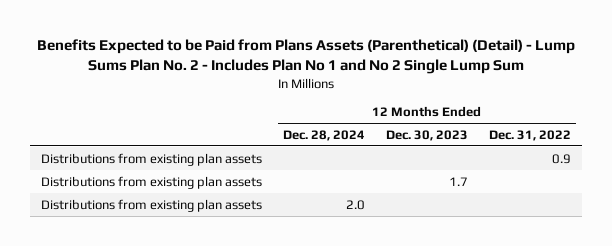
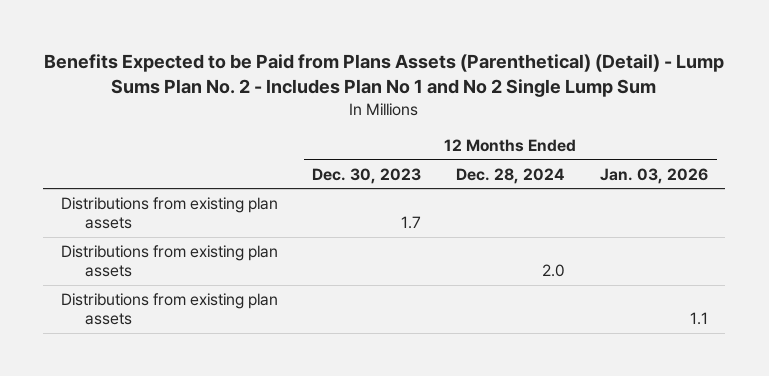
- | 12 Months Ended Dec. 28, 2024 | 12 Months Ended Dec. 30, 2023 | 12 Months Ended Dec. 31, 2022
+ | 12 Months Ended Dec. 30, 2023 | 12 Months Ended Dec. 28, 2024 | 12 Months Ended Jan. 03, 2026
moved down: Distributions from existing plan assets | | | 1.1

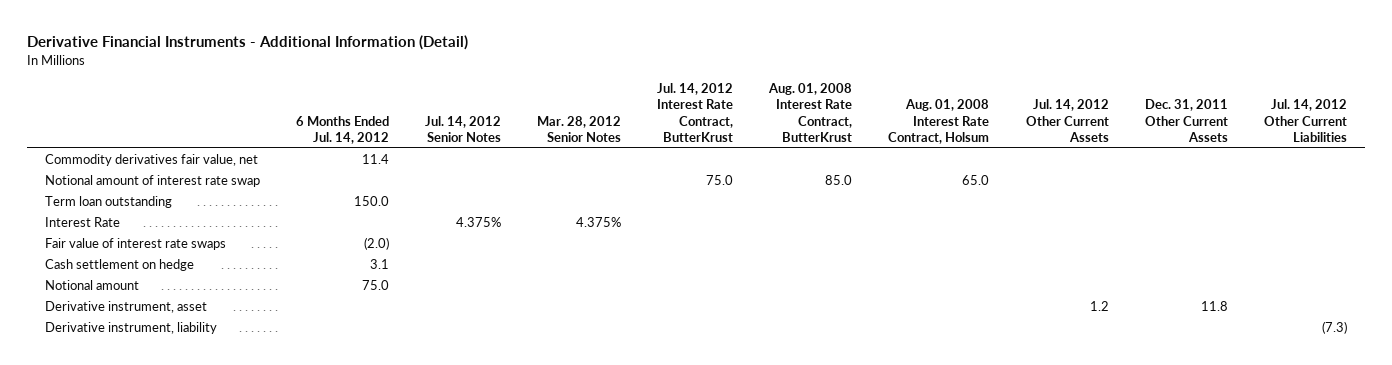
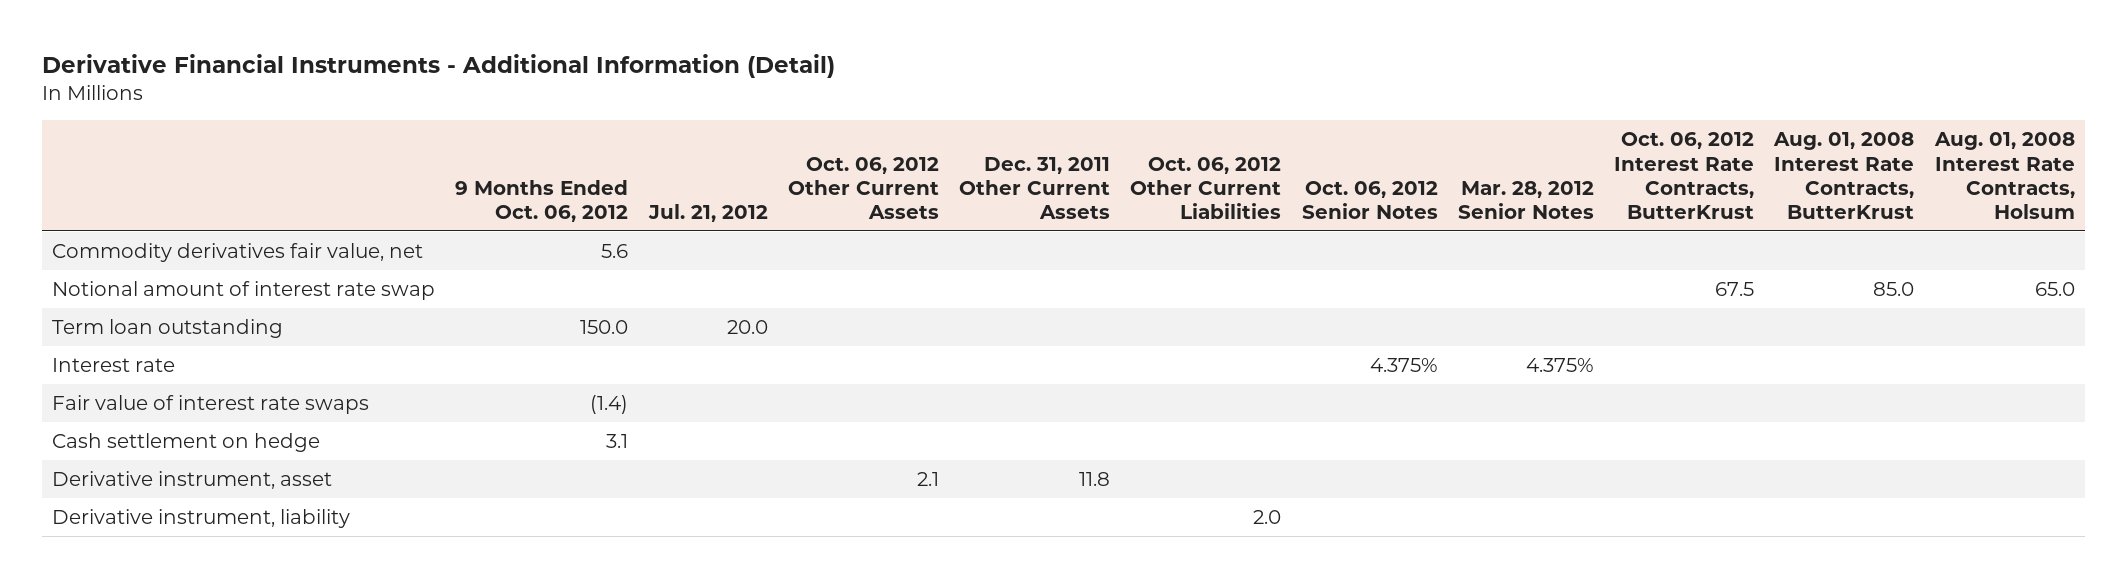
- | 6 Months Ended Jul. 14, 2012 | Jul. 14, 2012 Senior Notes | Mar. 28, 2012 Senior Notes | Jul. 14, 2012 Interest Rate Contract, ButterKrust | Aug. 01, 2008 Interest Rate Contract, ButterKrust | Aug. 01, 2008 Interest Rate Contract, Holsum | Jul. 14, 2012 Other Current Assets | Dec. 31, 2011 Other Current Assets | Jul. 14, 2012 Other Current Liabilities
+ | 9 Months Ended Oct. 06, 2012 | Jul. 21, 2012 | Oct. 06, 2012 Other Current Assets | Dec. 31, 2011 Other Current Assets | Oct. 06, 2012 Other Current Liabilities | Oct. 06, 2012 Senior Notes | Mar. 28, 2012 Senior Notes | Oct. 06, 2012 Interest Rate Contracts, ButterKrust | Aug. 01, 2008 Interest Rate Contracts, ButterKrust | Aug. 01, 2008 Interest Rate Contracts, Holsum
- Interest Rate | | 4.375% | 4.375% | | | | | |
+ Interest rate | | | | | | 4.375% | 4.375% | | |
- Notional amount | 75.0 | | | | | | | |

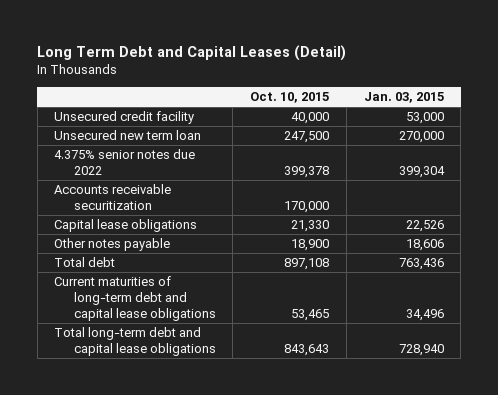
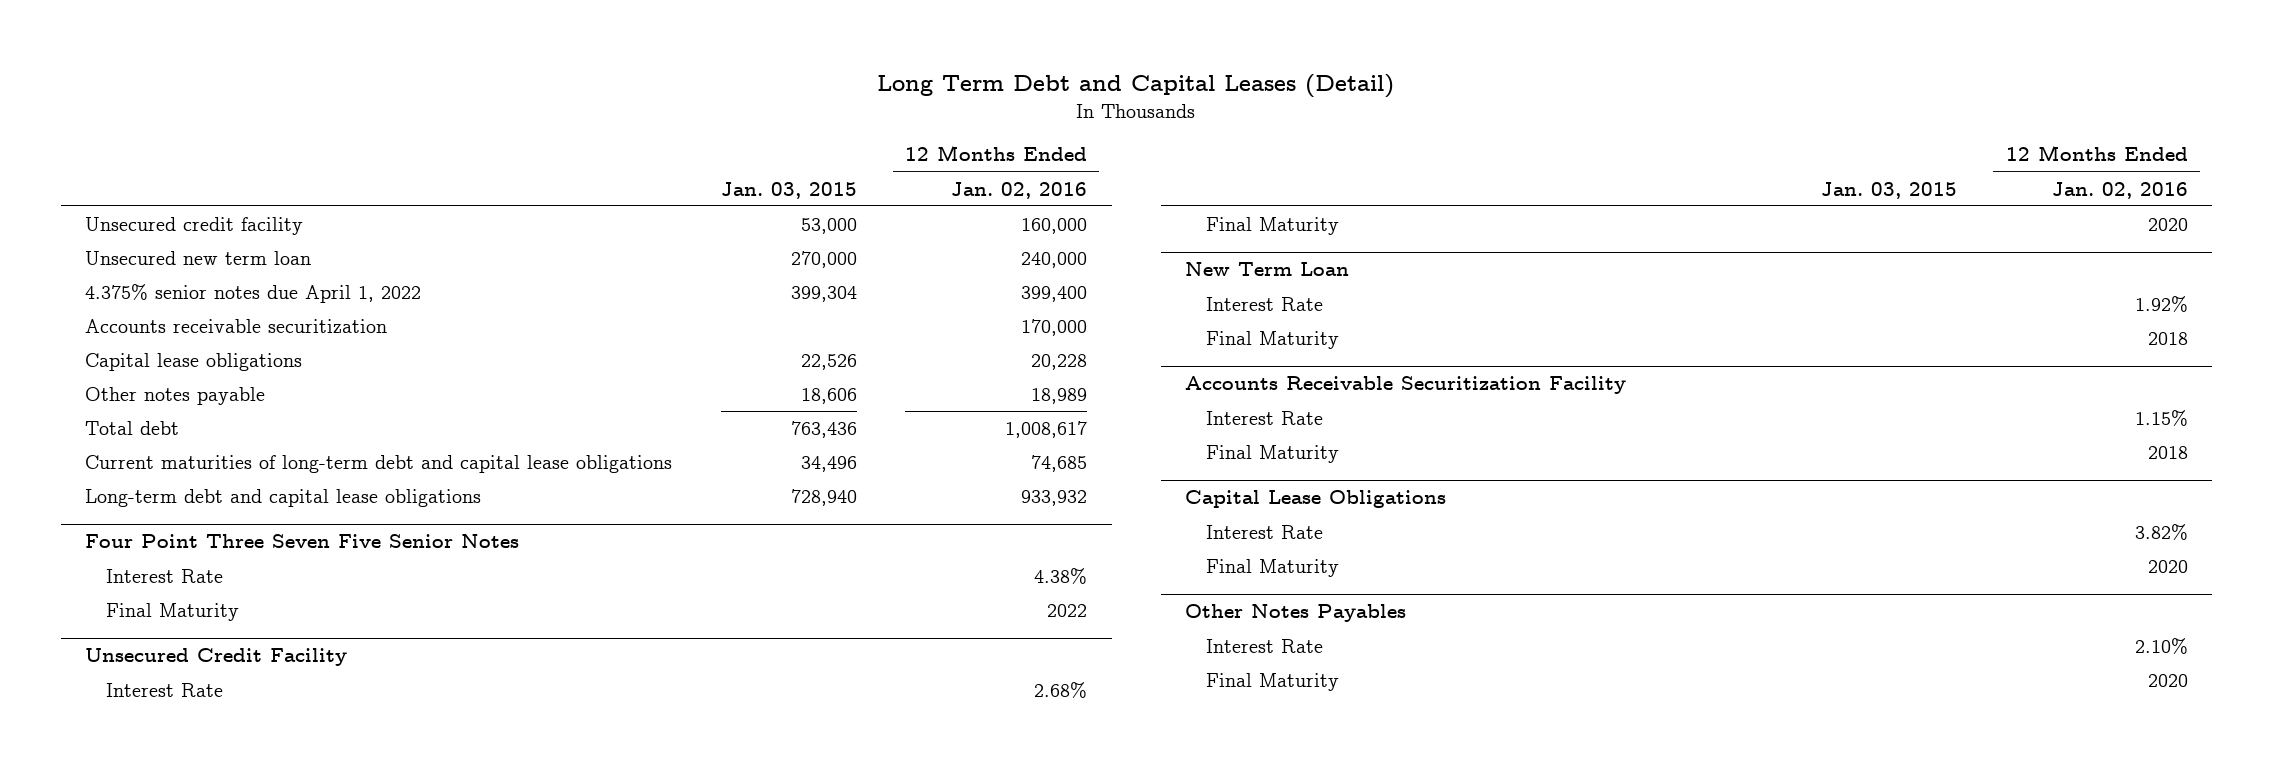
- | Oct. 10, 2015 | Jan. 03, 2015
+ | Jan. 03, 2015 | 12 Months Ended Jan. 02, 2016
- 4.375% senior notes due 2022 | 399,378 | 399,304
+ 4.375% senior notes due April 1, 2022 | 399,304 | 399,400
- Total long-term debt and capital lease obligations | 843,643 | 728,940
+ Long-term debt and capital lease obligations | 728,940 | 933,932
+ Four Point Three Seven Five Senior Notes
+ Interest Rate | | 4.38%
+ Final Maturity | | 2022
+ Unsecured Credit Facility
+ Interest Rate | | 2.68%
+ Final Maturity | | 2020
+ New Term Loan
+ Interest Rate | | 1.92%
+ Final Maturity | | 2018
+ Accounts Receivable Securitization Facility
+ Interest Rate | | 1.15%
+ Final Maturity | | 2018
+ Capital Lease Obligations
+ Interest Rate | | 3.82%
+ Final Maturity | | 2020
+ Other Notes Payables
+ Interest Rate | | 2.10%
+ Final Maturity | | 2020

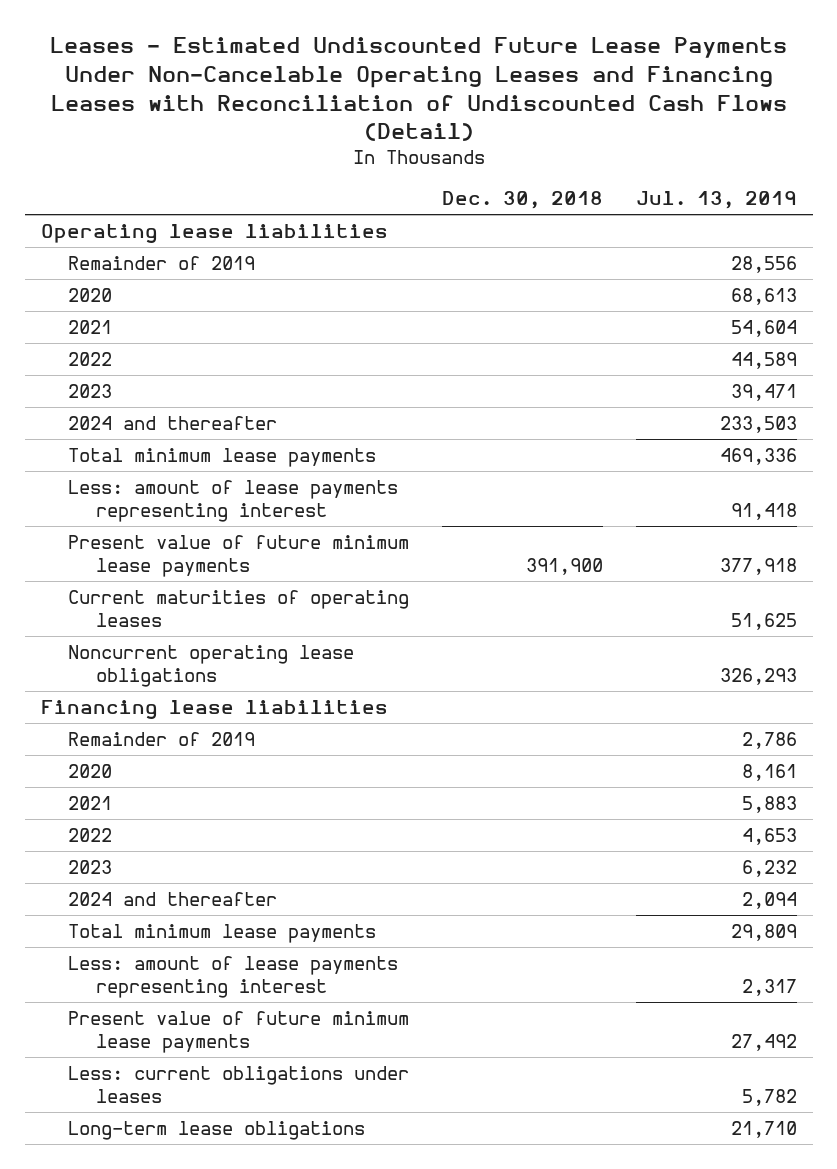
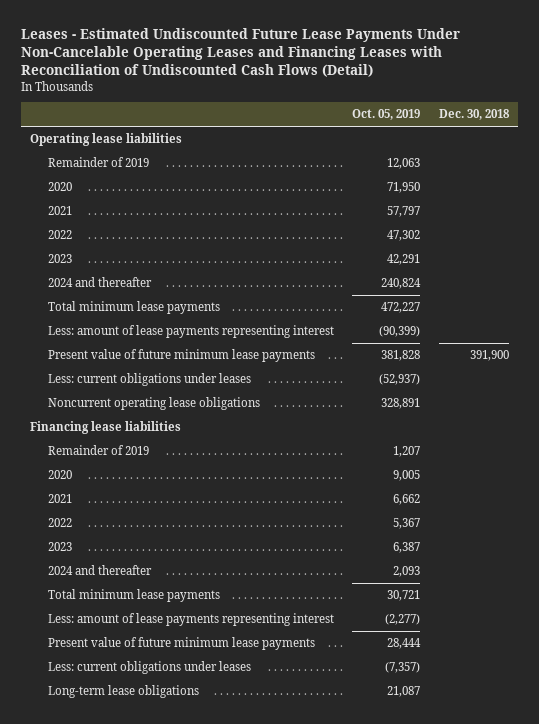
- | Dec. 30, 2018 | Jul. 13, 2019
+ | Oct. 05, 2019 | Dec. 30, 2018
- Current maturities of operating leases | | 51,625
+ Less: current obligations under leases | (52,937) |

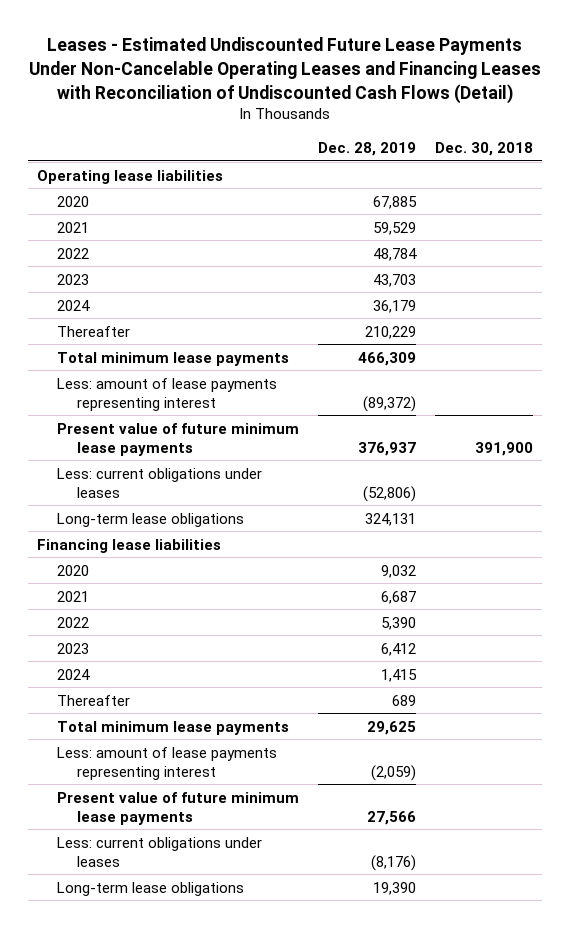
- | Oct. 05, 2019 | Dec. 30, 2018
+ | Dec. 28, 2019 | Dec. 30, 2018
- Remainder of 2019 | 12,063 |
- 2024 and thereafter | 240,824 |
+ 2024 | 36,179 |
+ Thereafter | 210,229 |
- Noncurrent operating lease obligations | 328,891 |
+ Long-term lease obligations | 324,131 |
- Remainder of 2019 | 1,207 |
- 2024 and thereafter | 2,093 |
+ 2024 | 1,415 |
+ Thereafter | 689 |

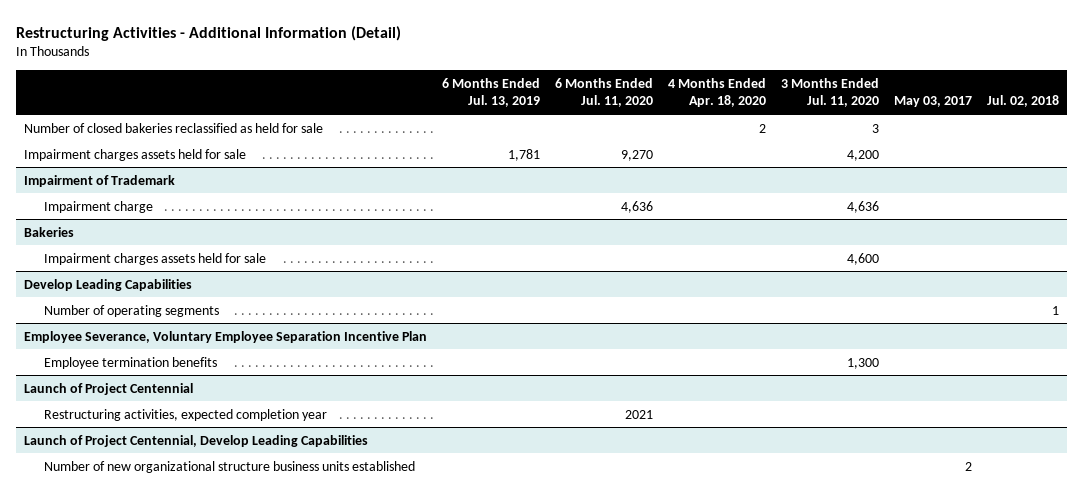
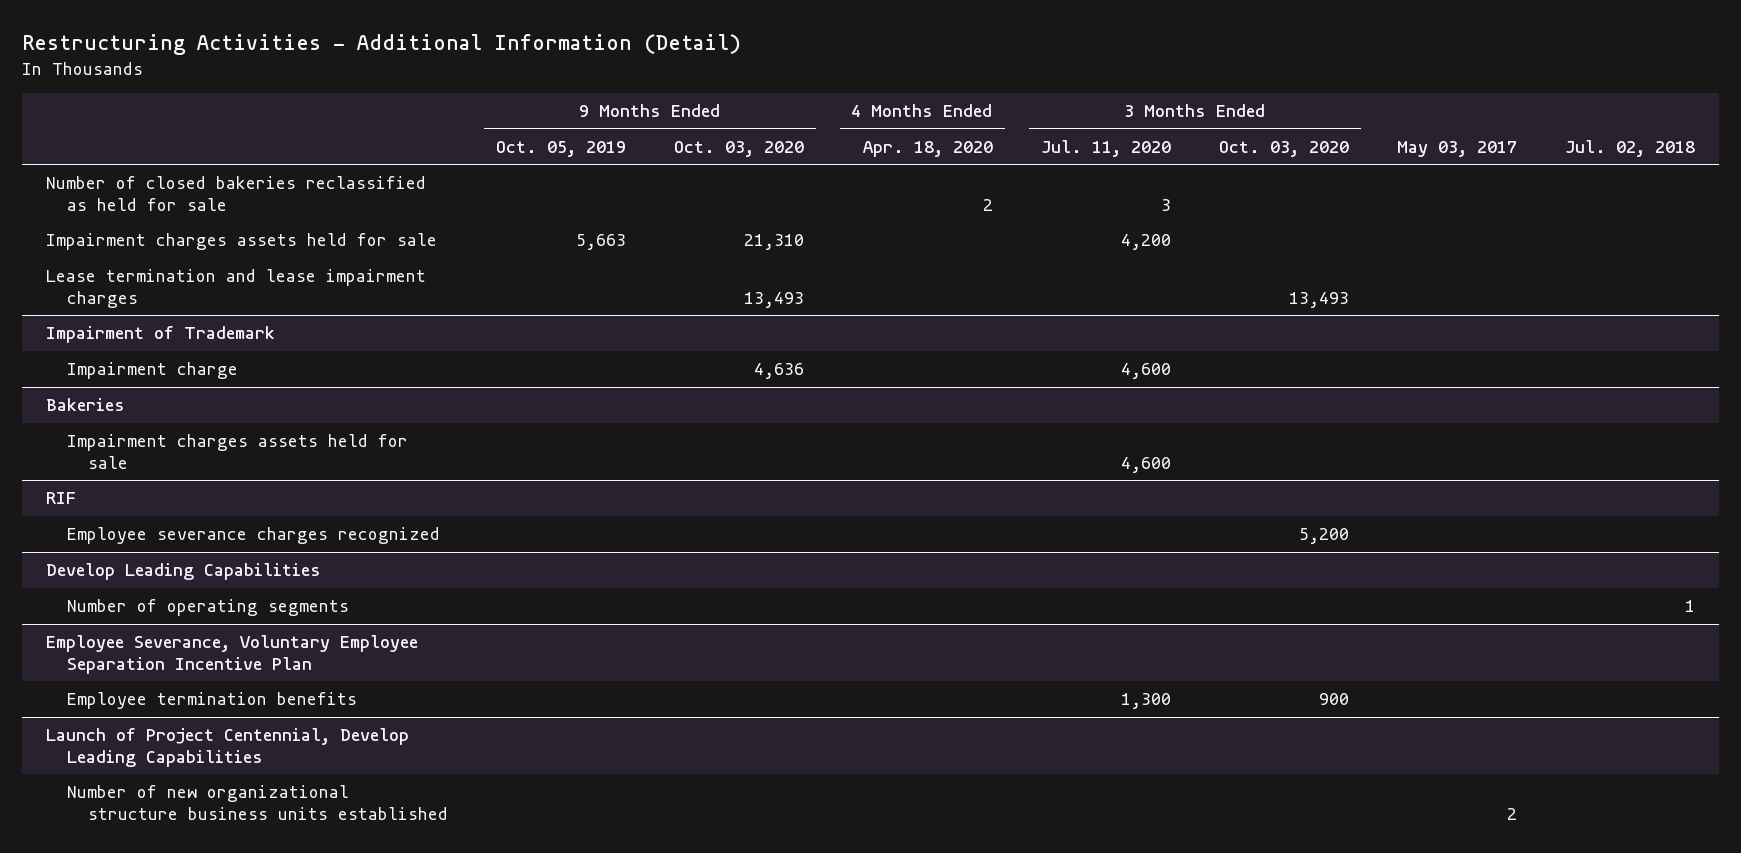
- | 6 Months Ended Jul. 13, 2019 | 6 Months Ended Jul. 11, 2020 | 4 Months Ended Apr. 18, 2020 | 3 Months Ended Jul. 11, 2020 | May 03, 2017 | Jul. 02, 2018
+ | 9 Months Ended Oct. 05, 2019 | 9 Months Ended Oct. 03, 2020 | 4 Months Ended Apr. 18, 2020 | 3 Months Ended Jul. 11, 2020 | 3 Months Ended Oct. 03, 2020 | May 03, 2017 | Jul. 02, 2018
+ Lease termination and lease impairment charges | | 13,493 | | | 13,493 | |
@ Impairment of Trademark
- Impairment charge | | 4,636 | | 4,636 | |
+ Impairment charge | | 4,636 | | 4,600 | | |
+ RIF
+ Employee severance charges recognized | | | | | 5,200 | |
- Launch of Project Centennial
- Restructuring activities, expected completion year | | 2021 | | | |

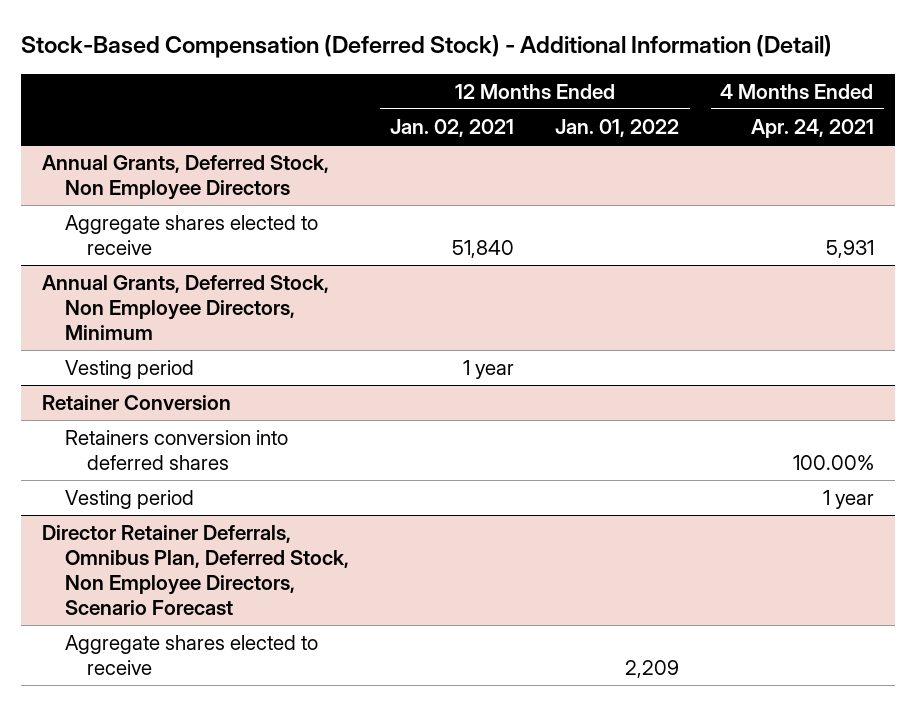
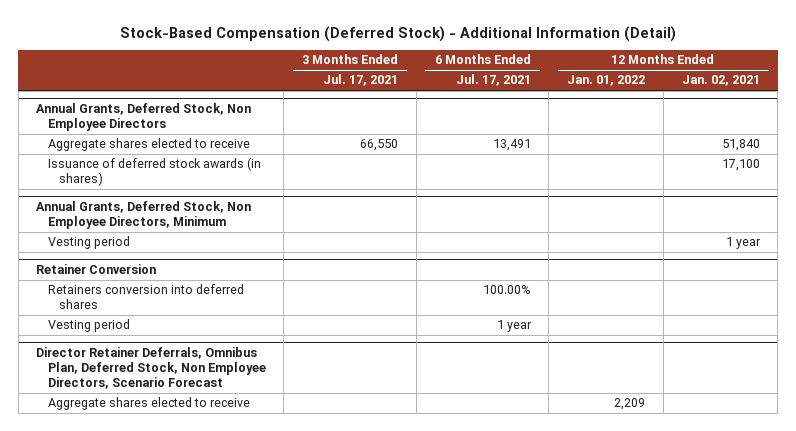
- | 12 Months Ended Jan. 02, 2021 | 12 Months Ended Jan. 01, 2022 | 4 Months Ended Apr. 24, 2021
+ | 3 Months Ended Jul. 17, 2021 | 6 Months Ended Jul. 17, 2021 | 12 Months Ended Jan. 01, 2022 | 12 Months Ended Jan. 02, 2021
@ Annual Grants, Deferred Stock, Non Employee Directors
+ Issuance of deferred stock awards (in shares) | | | | 17,100

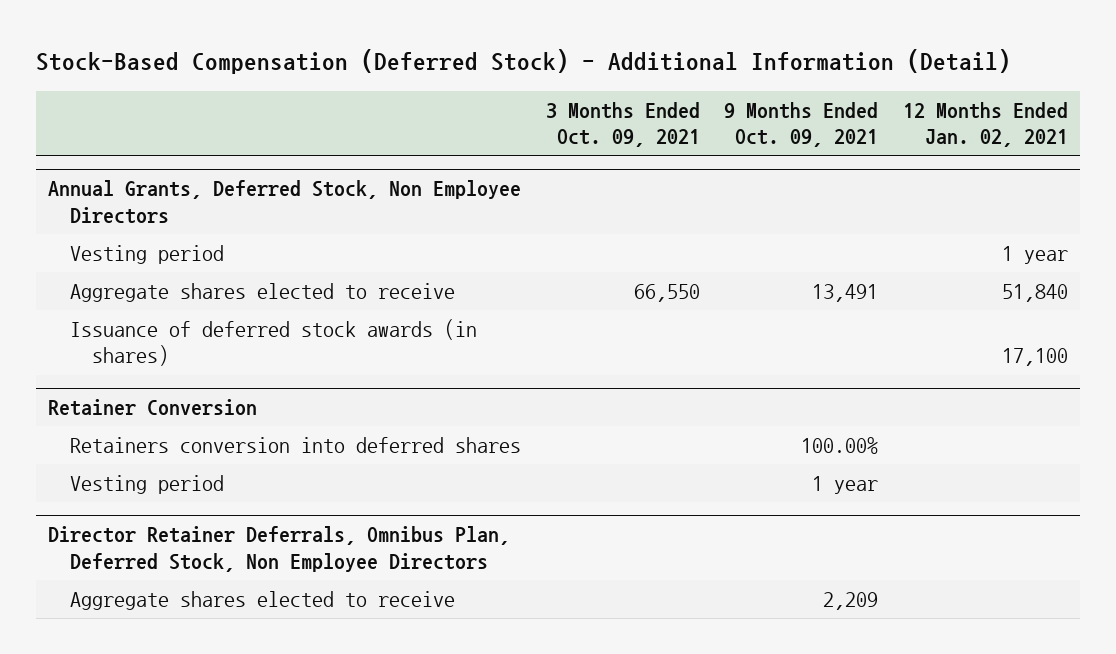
- | 3 Months Ended Jul. 17, 2021 | 6 Months Ended Jul. 17, 2021 | 12 Months Ended Jan. 01, 2022 | 12 Months Ended Jan. 02, 2021
+ | 3 Months Ended Oct. 09, 2021 | 9 Months Ended Oct. 09, 2021 | 12 Months Ended Jan. 02, 2021
@ Annual Grants, Deferred Stock, Non Employee Directors
+ Vesting period | | | 1 year
- Annual Grants, Deferred Stock, Non Employee Directors, Minimum
- Vesting period | | | | 1 year
- Director Retainer Deferrals, Omnibus Plan, Deferred Stock, Non Employee Directors, Scenario Forecast
+ Director Retainer Deferrals, Omnibus Plan, Deferred Stock, Non Employee Directors

